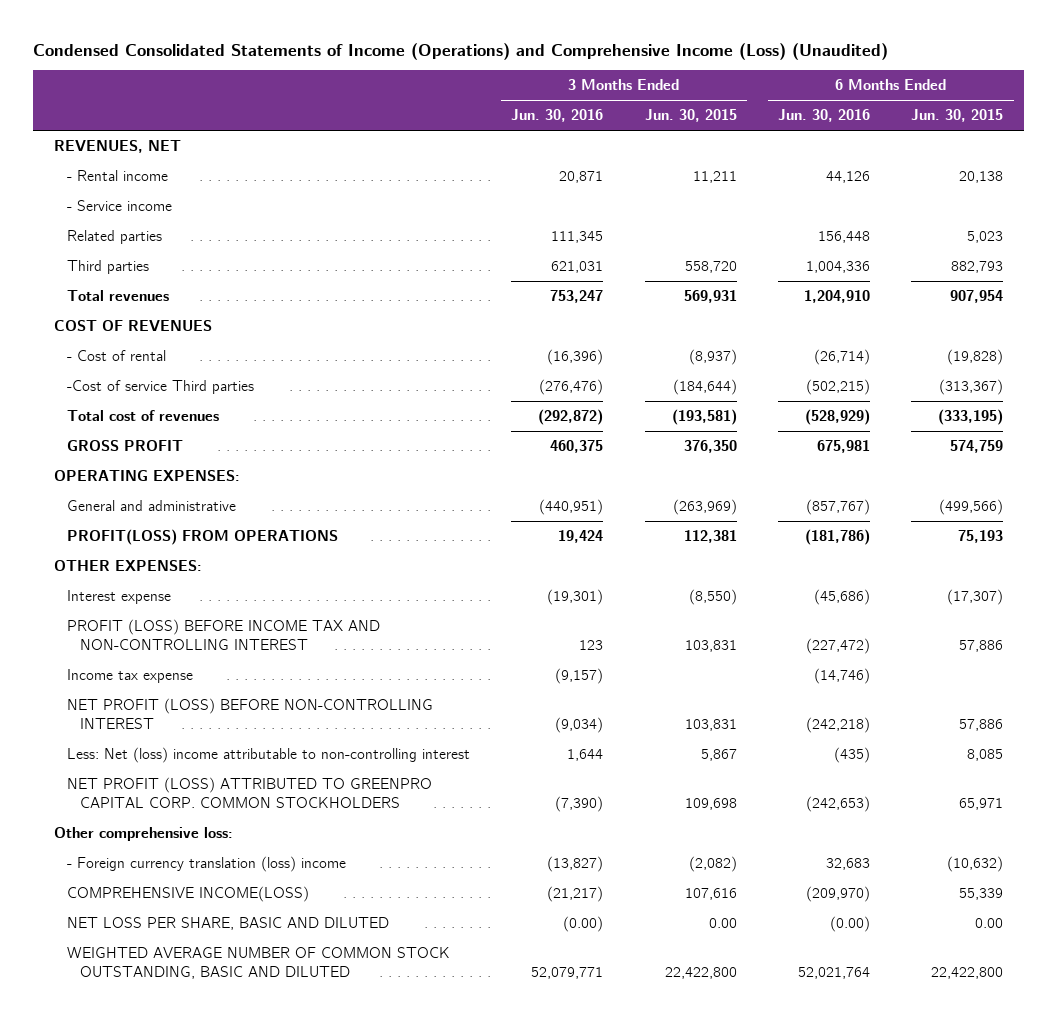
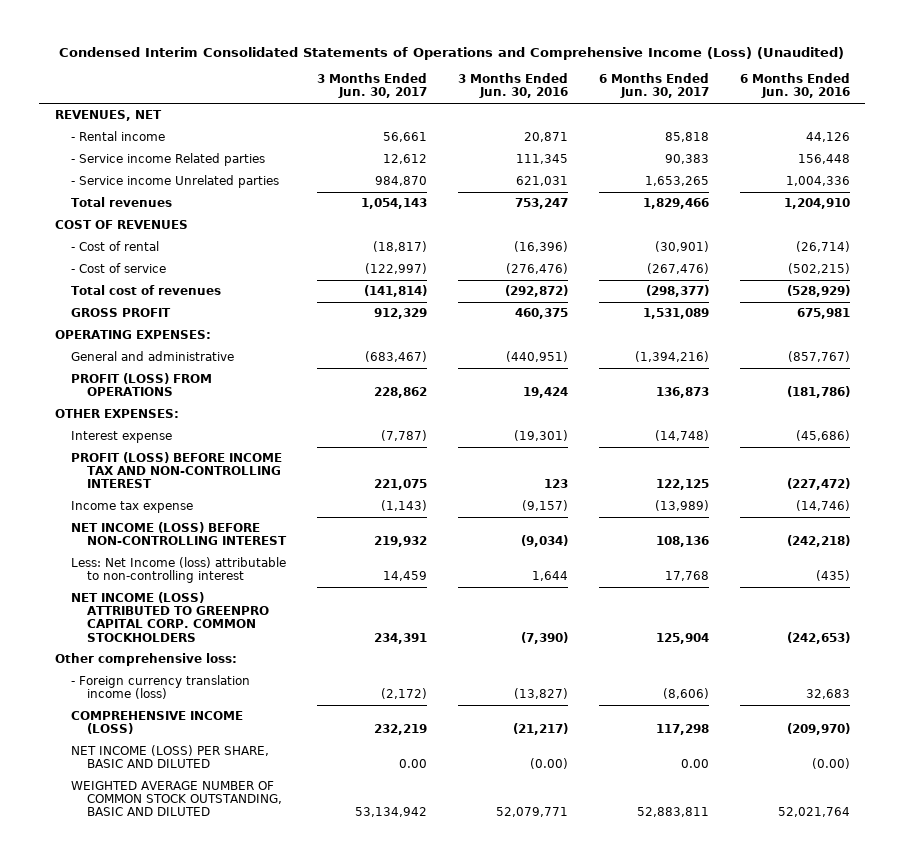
- Condensed Consolidated Statements of Income (Operations) and Comprehensive Income (Loss) (Unaudited)
+ Condensed Interim Consolidated Statements of Operations and Comprehensive Income (Loss) (Unaudited)
- | 3 Months Ended Jun. 30, 2016 | 3 Months Ended Jun. 30, 2015 | 6 Months Ended Jun. 30, 2016 | 6 Months Ended Jun. 30, 2015
+ | 3 Months Ended Jun. 30, 2017 | 3 Months Ended Jun. 30, 2016 | 6 Months Ended Jun. 30, 2017 | 6 Months Ended Jun. 30, 2016
- - Service income
- Related parties | 111,345 | | 156,448 | 5,023
- Third parties | 621,031 | 558,720 | 1,004,336 | 882,793
+ - Service income Related parties | 12,612 | 111,345 | 90,383 | 156,448
+ - Service income Unrelated parties | 984,870 | 621,031 | 1,653,265 | 1,004,336
- -Cost of service Third parties | (276,476) | (184,644) | (502,215) | (313,367)
+ - Cost of service | (122,997) | (276,476) | (267,476) | (502,215)
- PROFIT(LOSS) FROM OPERATIONS | 19,424 | 112,381 | (181,786) | 75,193
+ PROFIT (LOSS) FROM OPERATIONS | 228,862 | 19,424 | 136,873 | (181,786)
- NET PROFIT (LOSS) BEFORE NON-CONTROLLING INTEREST | (9,034) | 103,831 | (242,218) | 57,886
- Less: Net (loss) income attributable to non-controlling interest | 1,644 | 5,867 | (435) | 8,085
- NET PROFIT (LOSS) ATTRIBUTED TO GREENPRO CAPITAL CORP. COMMON STOCKHOLDERS | (7,390) | 109,698 | (242,653) | 65,971
+ NET INCOME (LOSS) BEFORE NON-CONTROLLING INTEREST | 219,932 | (9,034) | 108,136 | (242,218)
+ Less: Net Income (loss) attributable to non-controlling interest | 14,459 | 1,644 | 17,768 | (435)
+ NET INCOME (LOSS) ATTRIBUTED TO GREENPRO CAPITAL CORP. COMMON STOCKHOLDERS | 234,391 | (7,390) | 125,904 | (242,653)
- - Foreign currency translation (loss) income | (13,827) | (2,082) | 32,683 | (10,632)
- COMPREHENSIVE INCOME(LOSS) | (21,217) | 107,616 | (209,970) | 55,339
- NET LOSS PER SHARE, BASIC AND DILUTED | (0.00) | 0.00 | (0.00) | 0.00
+ - Foreign currency translation income (loss) | (2,172) | (13,827) | (8,606) | 32,683
+ COMPREHENSIVE INCOME (LOSS) | 232,219 | (21,217) | 117,298 | (209,970)
+ NET INCOME (LOSS) PER SHARE, BASIC AND DILUTED | 0.00 | (0.00) | 0.00 | (0.00)

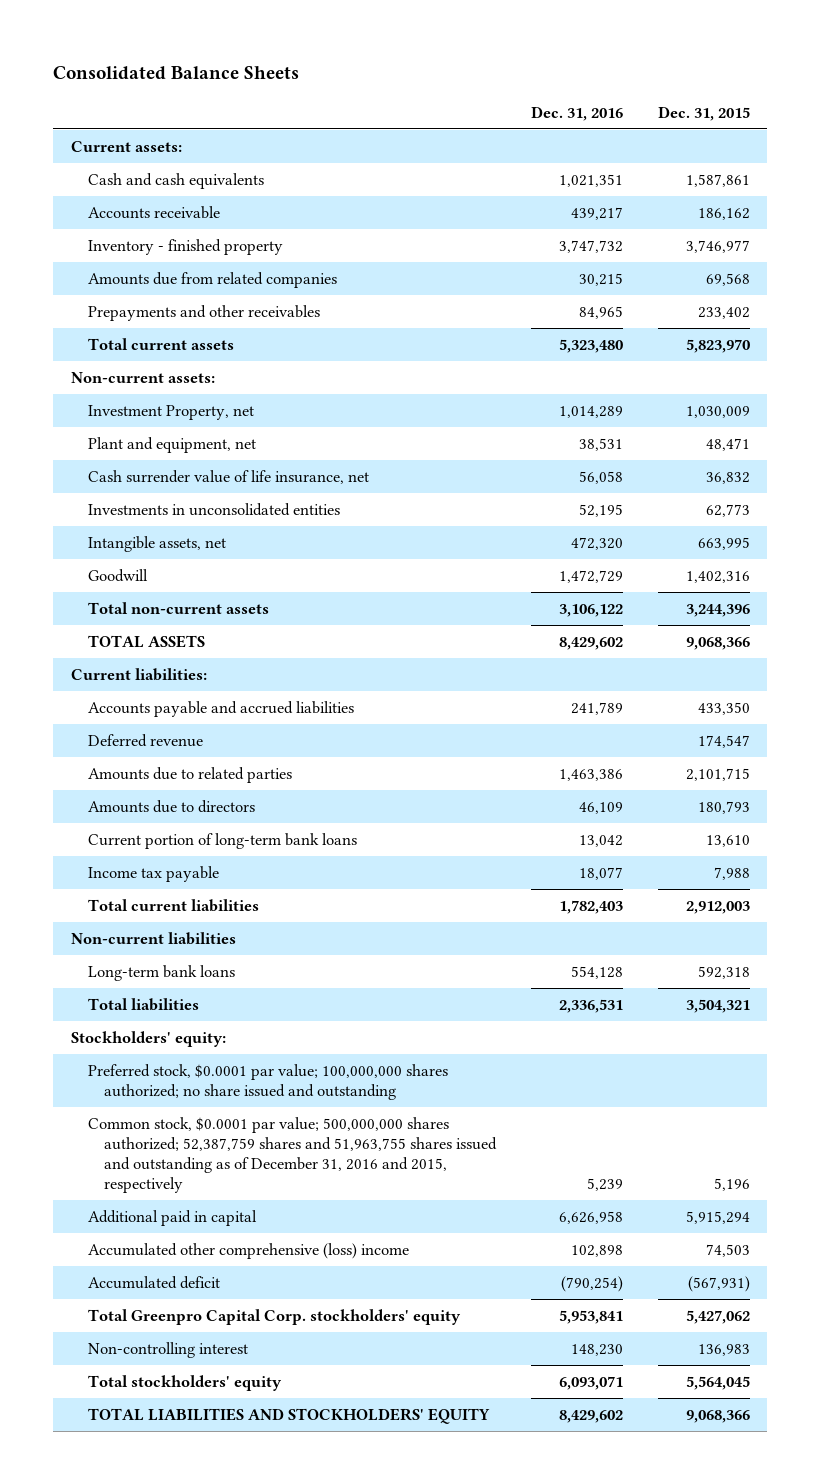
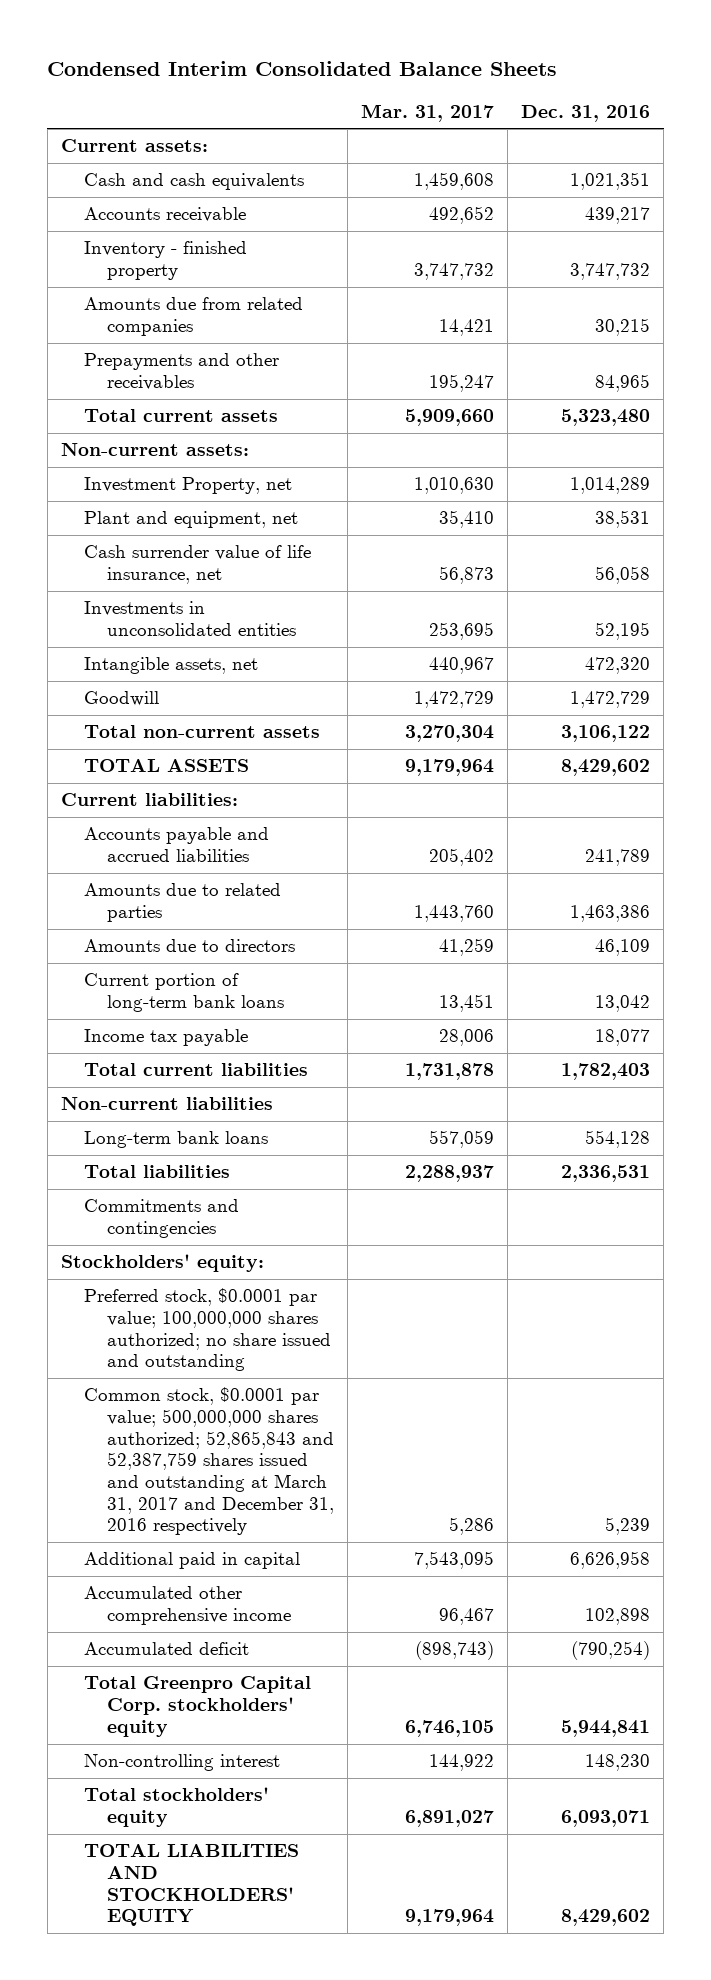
- Consolidated Balance Sheets
+ Condensed Interim Consolidated Balance Sheets
- | Dec. 31, 2016 | Dec. 31, 2015
+ | Mar. 31, 2017 | Dec. 31, 2016
- Deferred revenue | | 174,547
+ Commitments and contingencies
- Common stock, $0.0001 par value; 500,000,000 shares authorized; 52,387,759 shares and 51,963,755 shares issued and outstanding as of December 31, 2016 and 2015, respectively | 5,239 | 5,196
+ Common stock, $0.0001 par value; 500,000,000 shares authorized; 52,865,843 and 52,387,759 shares issued and outstanding at March 31, 2017 and December 31, 2016 respectively | 5,286 | 5,239
- Accumulated other comprehensive (loss) income | 102,898 | 74,503
+ Accumulated other comprehensive income | 96,467 | 102,898
- Total Greenpro Capital Corp. stockholders' equity | 5,953,841 | 5,427,062
+ Total Greenpro Capital Corp. stockholders' equity | 6,746,105 | 5,944,841

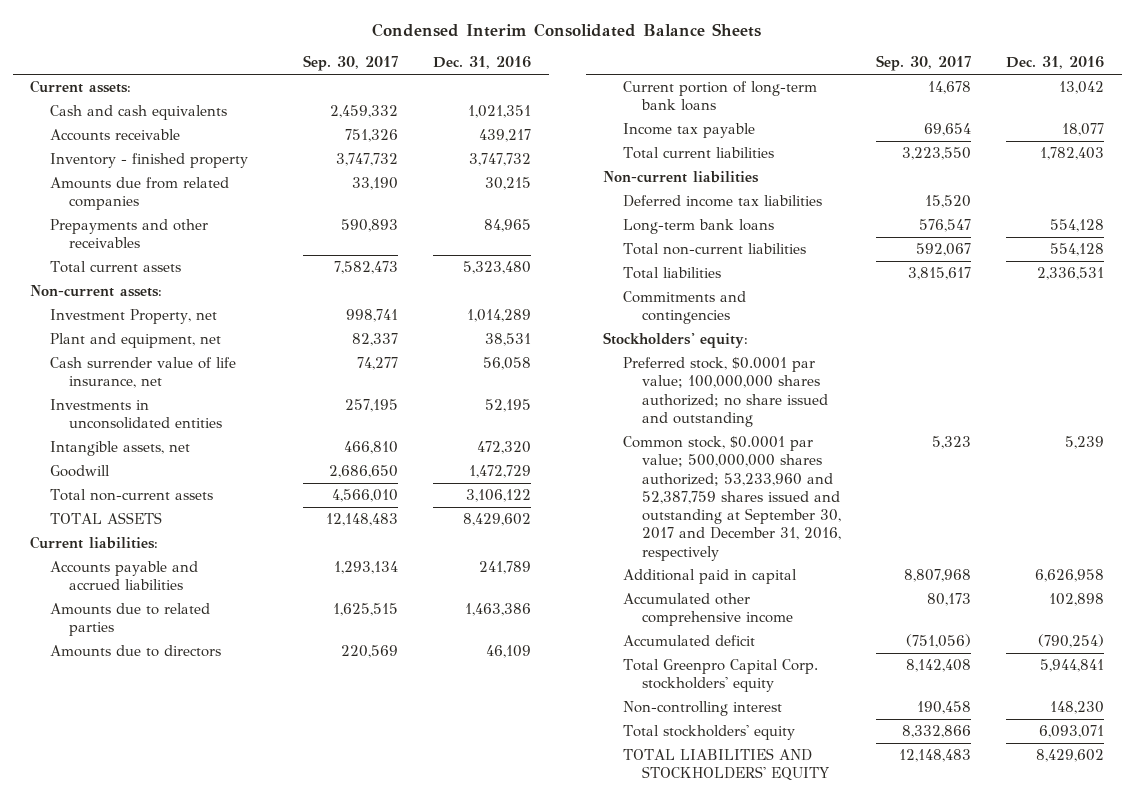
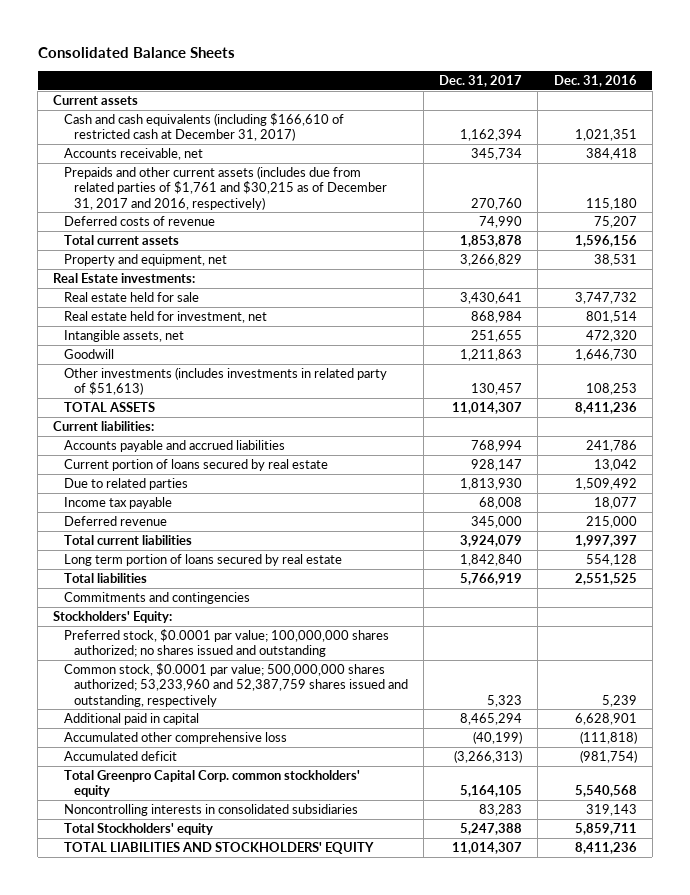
- Condensed Interim Consolidated Balance Sheets
+ Consolidated Balance Sheets
- | Sep. 30, 2017 | Dec. 31, 2016
+ | Dec. 31, 2017 | Dec. 31, 2016
- Current assets:
- Cash and cash equivalents | 2,459,332 | 1,021,351
- Accounts receivable | 751,326 | 439,217
- Inventory - finished property | 3,747,732 | 3,747,732
- Amounts due from related companies | 33,190 | 30,215
- Prepayments and other receivables | 590,893 | 84,965
- Total current assets | 7,582,473 | 5,323,480
- Non-current assets:
- Investment Property, net | 998,741 | 1,014,289
- Plant and equipment, net | 82,337 | 38,531
- Cash surrender value of life insurance, net | 74,277 | 56,058
- Investments in unconsolidated entities | 257,195 | 52,195
+ Current assets
+ Cash and cash equivalents (including $166,610 of restricted cash at December 31, 2017) | 1,162,394 | 1,021,351
+ Accounts receivable, net | 345,734 | 384,418
+ Prepaids and other current assets (includes due from related parties of $1,761 and $30,215 as of December 31, 2017 and 2016, respectively) | 270,760 | 115,180
+ Deferred costs of revenue | 74,990 | 75,207
+ Total current assets | 1,853,878 | 1,596,156
+ Property and equipment, net | 3,266,829 | 38,531
+ Real Estate investments:
+ Real estate held for sale | 3,430,641 | 3,747,732
+ Real estate held for investment, net | 868,984 | 801,514
- Goodwill | 2,686,650 | 1,472,729
- Total non-current assets | 4,566,010 | 3,106,122
- TOTAL ASSETS | 12,148,483 | 8,429,602
+ Goodwill | 1,211,863 | 1,646,730
+ Other investments (includes investments in related party of $51,613) | 130,457 | 108,253
+ TOTAL ASSETS | 11,014,307 | 8,411,236
- Accounts payable and accrued liabilities | 1,293,134 | 241,789
- Amounts due to related parties | 1,625,515 | 1,463,386
- Amounts due to directors | 220,569 | 46,109
- Current portion of long-term bank loans | 14,678 | 13,042
+ Accounts payable and accrued liabilities | 768,994 | 241,786
+ Current portion of loans secured by real estate | 928,147 | 13,042
+ Due to related parties | 1,813,930 | 1,509,492
- Total current liabilities | 3,223,550 | 1,782,403
- Non-current liabilities
- Deferred income tax liabilities | 15,520 |
- Long-term bank loans | 576,547 | 554,128
- Total non-current liabilities | 592,067 | 554,128
- Total liabilities | 3,815,617 | 2,336,531
+ Deferred revenue | 345,000 | 215,000
+ Total current liabilities | 3,924,079 | 1,997,397
+ Long term portion of loans secured by real estate | 1,842,840 | 554,128
+ Total liabilities | 5,766,919 | 2,551,525
- Stockholders' equity:
- Preferred stock, $0.0001 par value; 100,000,000 shares authorized; no share issued and outstanding
- Common stock, $0.0001 par value; 500,000,000 shares authorized; 53,233,960 and 52,387,759 shares issued and outstanding at September 30, 2017 and December 31, 2016, respectively | 5,323 | 5,239
- Additional paid in capital | 8,807,968 | 6,626,958
- Accumulated other comprehensive income | 80,173 | 102,898
- Accumulated deficit | (751,056) | (790,254)
- Total Greenpro Capital Corp. stockholders' equity | 8,142,408 | 5,944,841
- Non-controlling interest | 190,458 | 148,230
- Total stockholders' equity | 8,332,866 | 6,093,071
- TOTAL LIABILITIES AND STOCKHOLDERS' EQUITY | 12,148,483 | 8,429,602
+ Stockholders' Equity:
+ Preferred stock, $0.0001 par value; 100,000,000 shares authorized; no shares issued and outstanding
+ Common stock, $0.0001 par value; 500,000,000 shares authorized; 53,233,960 and 52,387,759 shares issued and outstanding, respectively | 5,323 | 5,239
+ Additional paid in capital | 8,465,294 | 6,628,901
+ Accumulated other comprehensive loss | (40,199) | (111,818)
+ Accumulated deficit | (3,266,313) | (981,754)
+ Total Greenpro Capital Corp. common stockholders' equity | 5,164,105 | 5,540,568
+ Noncontrolling interests in consolidated subsidiaries | 83,283 | 319,143
+ Total Stockholders' equity | 5,247,388 | 5,859,711
+ TOTAL LIABILITIES AND STOCKHOLDERS' EQUITY | 11,014,307 | 8,411,236

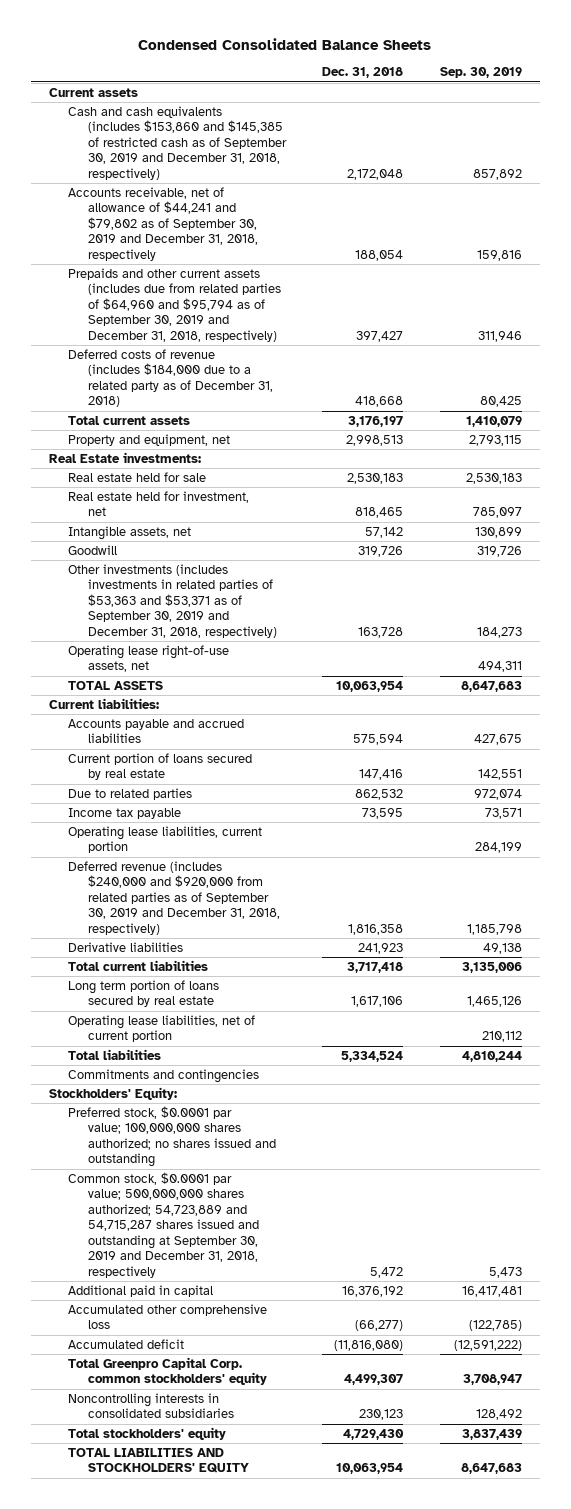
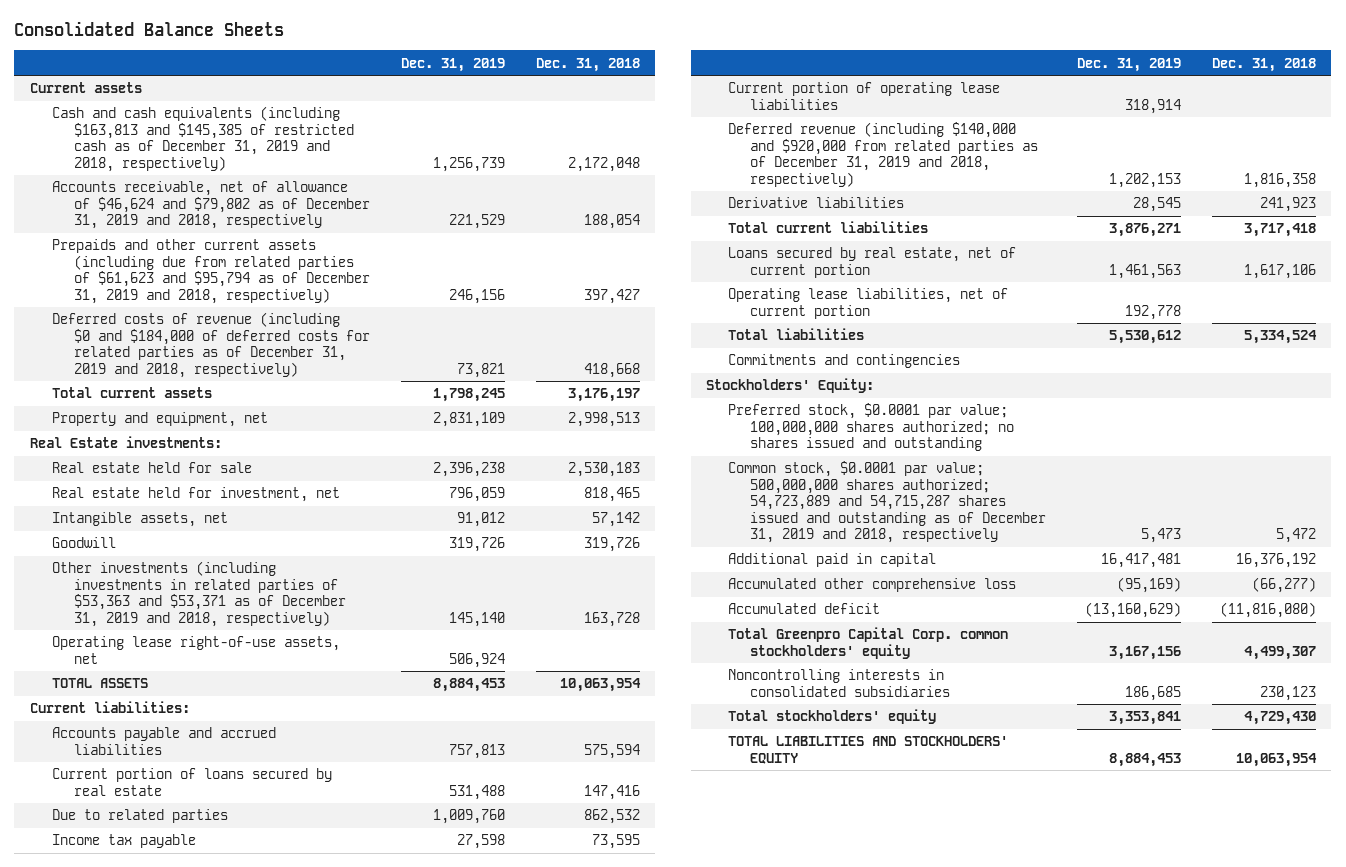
- Condensed Consolidated Balance Sheets
+ Consolidated Balance Sheets
- | Dec. 31, 2018 | Sep. 30, 2019
+ | Dec. 31, 2019 | Dec. 31, 2018
- Cash and cash equivalents (includes $153,860 and $145,385 of restricted cash as of September 30, 2019 and December 31, 2018, respectively) | 2,172,048 | 857,892
- Accounts receivable, net of allowance of $44,241 and $79,802 as of September 30, 2019 and December 31, 2018, respectively | 188,054 | 159,816
- Prepaids and other current assets (includes due from related parties of $64,960 and $95,794 as of September 30, 2019 and December 31, 2018, respectively) | 397,427 | 311,946
- Deferred costs of revenue (includes $184,000 due to a related party as of December 31, 2018) | 418,668 | 80,425
+ Cash and cash equivalents (including $163,813 and $145,385 of restricted cash as of December 31, 2019 and 2018, respectively) | 1,256,739 | 2,172,048
+ Accounts receivable, net of allowance of $46,624 and $79,802 as of December 31, 2019 and 2018, respectively | 221,529 | 188,054
+ Prepaids and other current assets (including due from related parties of $61,623 and $95,794 as of December 31, 2019 and 2018, respectively) | 246,156 | 397,427
+ Deferred costs of revenue (including $0 and $184,000 of deferred costs for related parties as of December 31, 2019 and 2018, respectively) | 73,821 | 418,668
- Other investments (includes investments in related parties of $53,363 and $53,371 as of September 30, 2019 and December 31, 2018, respectively) | 163,728 | 184,273
+ Other investments (including investments in related parties of $53,363 and $53,371 as of December 31, 2019 and 2018, respectively) | 145,140 | 163,728
- Operating lease liabilities, current portion | | 284,199
- Deferred revenue (includes $240,000 and $920,000 from related parties as of September 30, 2019 and December 31, 2018, respectively) | 1,816,358 | 1,185,798
+ Current portion of operating lease liabilities | 318,914 |
+ Deferred revenue (including $140,000 and $920,000 from related parties as of December 31, 2019 and 2018, respectively) | 1,202,153 | 1,816,358
- Long term portion of loans secured by real estate | 1,617,106 | 1,465,126
+ Loans secured by real estate, net of current portion | 1,461,563 | 1,617,106
- Common stock, $0.0001 par value; 500,000,000 shares authorized; 54,723,889 and 54,715,287 shares issued and outstanding at September 30, 2019 and December 31, 2018, respectively | 5,472 | 5,473
+ Common stock, $0.0001 par value; 500,000,000 shares authorized; 54,723,889 and 54,715,287 shares issued and outstanding as of December 31, 2019 and 2018, respectively | 5,473 | 5,472

